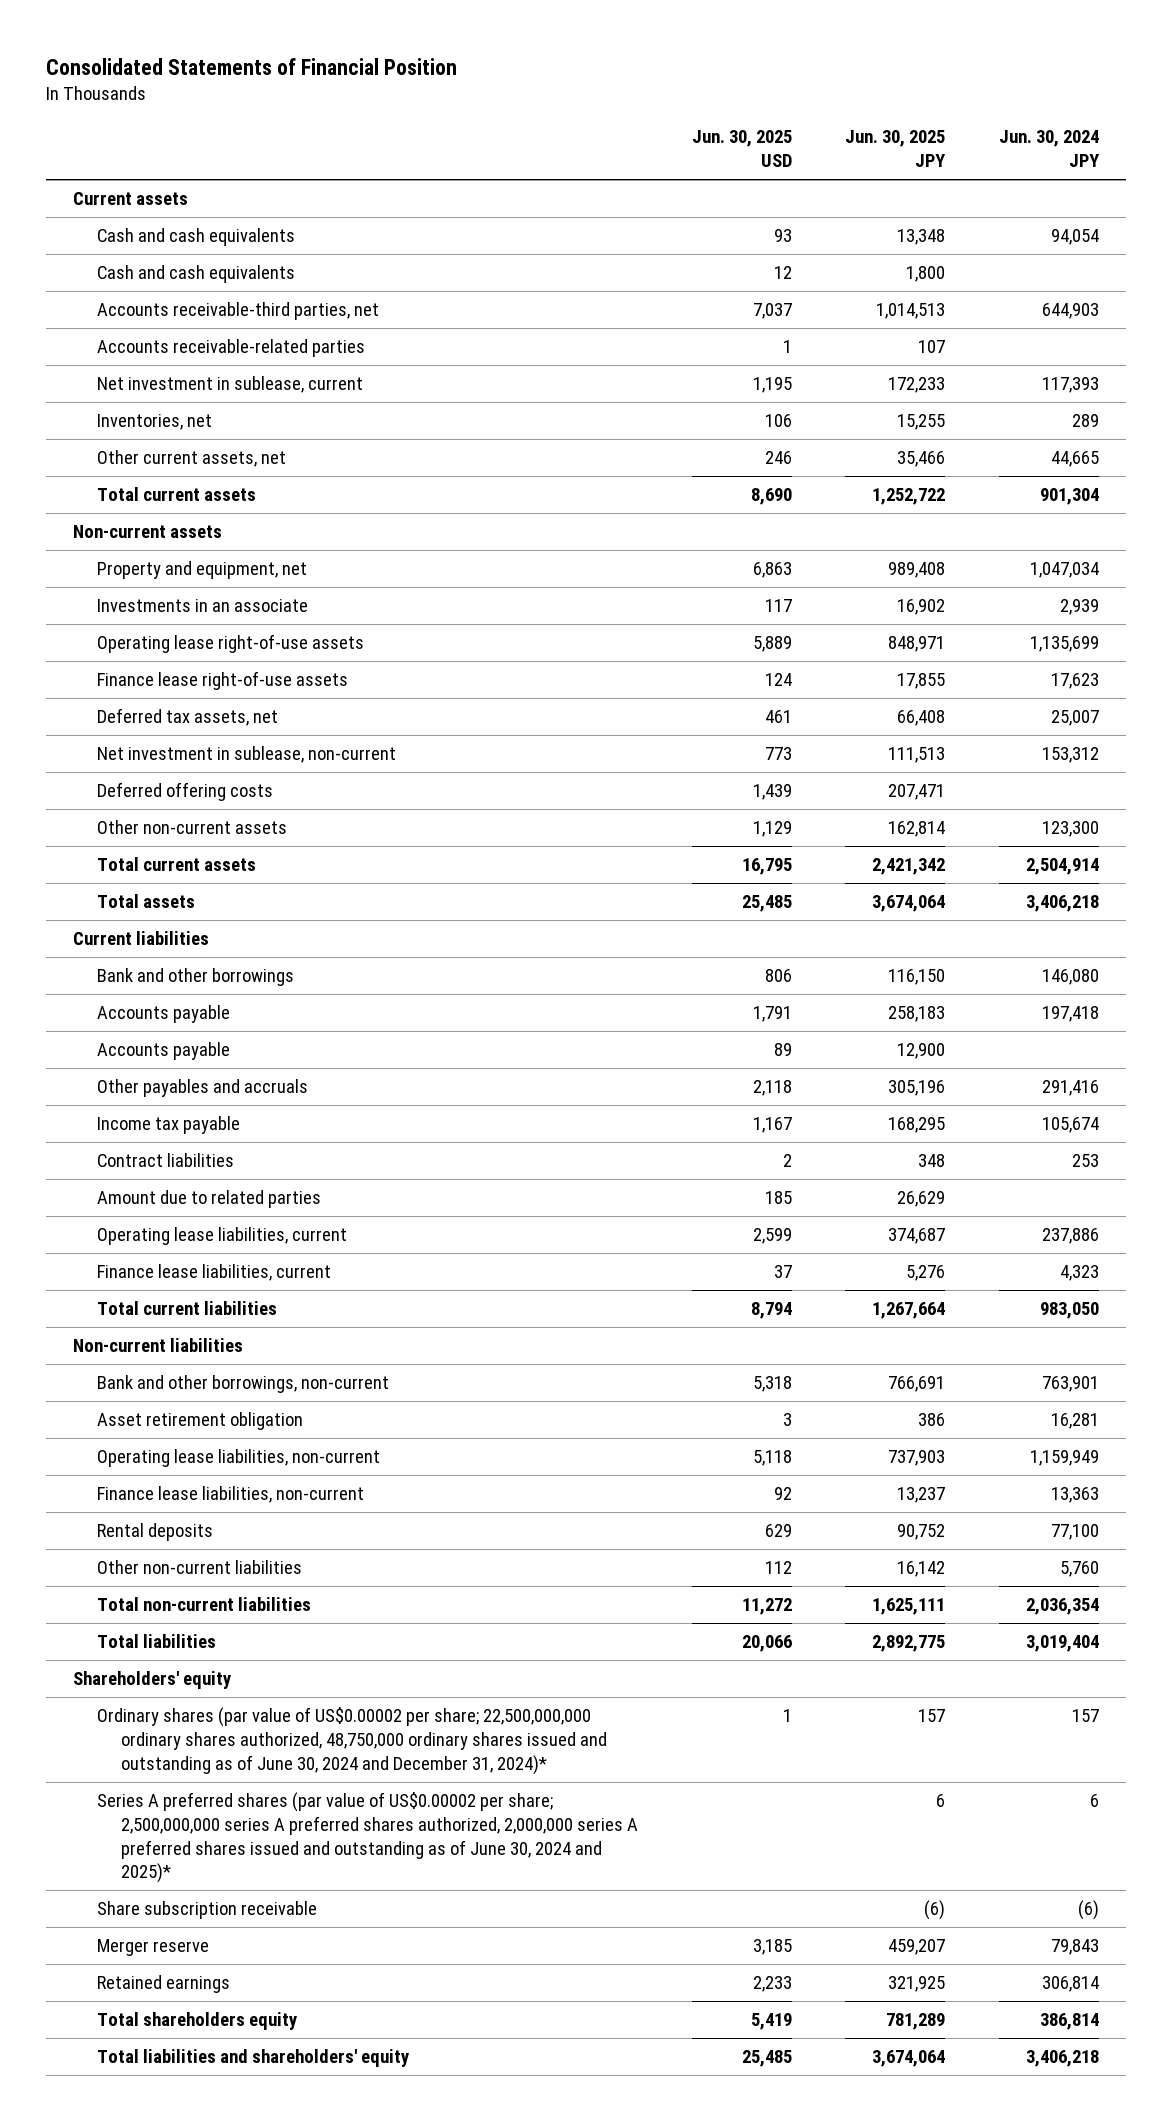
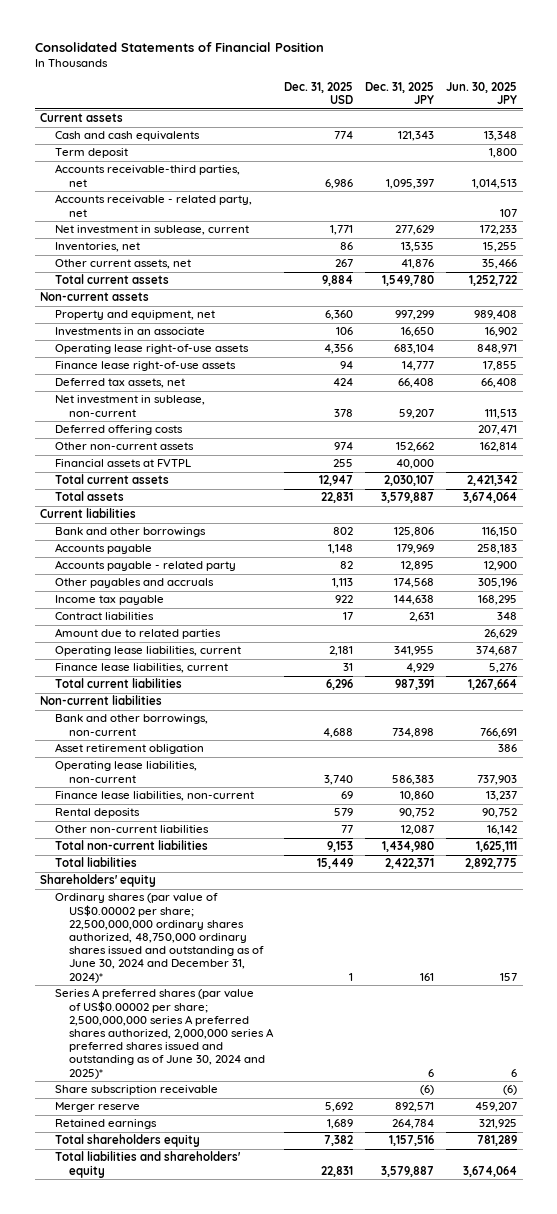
- | Jun. 30, 2025 USD | Jun. 30, 2025 JPY | Jun. 30, 2024 JPY
+ | Dec. 31, 2025 USD | Dec. 31, 2025 JPY | Jun. 30, 2025 JPY
- Cash and cash equivalents | 12 | 1,800 |
+ Term deposit | | | 1,800
- Accounts receivable-related parties | 1 | 107 |
+ Accounts receivable - related party, net | | | 107
+ Financial assets at FVTPL | 255 | 40,000 |
- Accounts payable | 89 | 12,900 |
+ Accounts payable - related party | 82 | 12,895 | 12,900

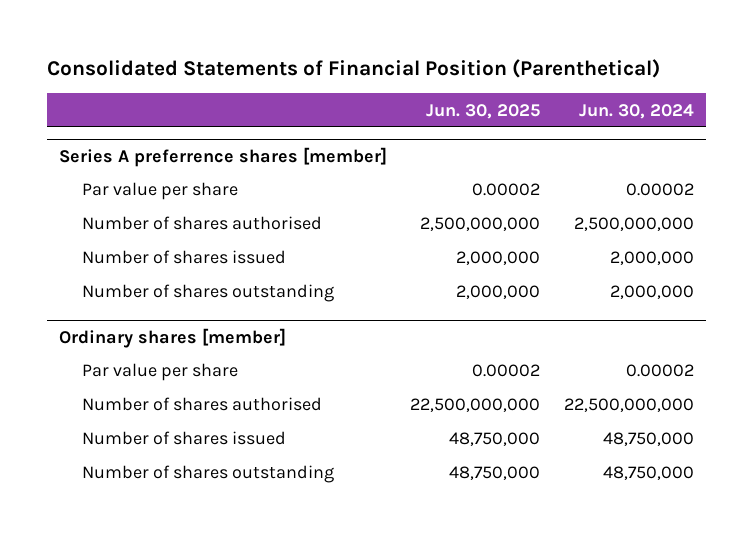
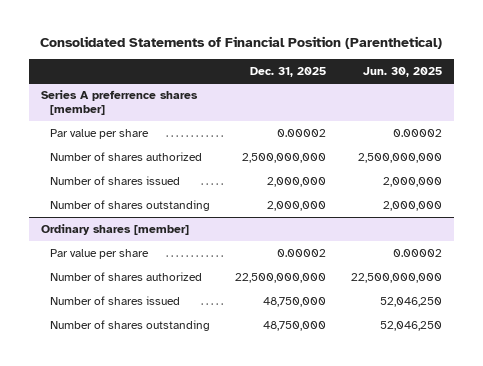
- | Jun. 30, 2025 | Jun. 30, 2024
+ | Dec. 31, 2025 | Jun. 30, 2025
@ Series A preferrence shares [member]
- Number of shares authorised | 2,500,000,000 | 2,500,000,000
+ Number of shares authorized | 2,500,000,000 | 2,500,000,000
@ Ordinary shares [member]
- Number of shares authorised | 22,500,000,000 | 22,500,000,000
- Number of shares issued | 48,750,000 | 48,750,000
- Number of shares outstanding | 48,750,000 | 48,750,000
+ Number of shares authorized | 22,500,000,000 | 22,500,000,000
+ Number of shares issued | 48,750,000 | 52,046,250
+ Number of shares outstanding | 48,750,000 | 52,046,250

